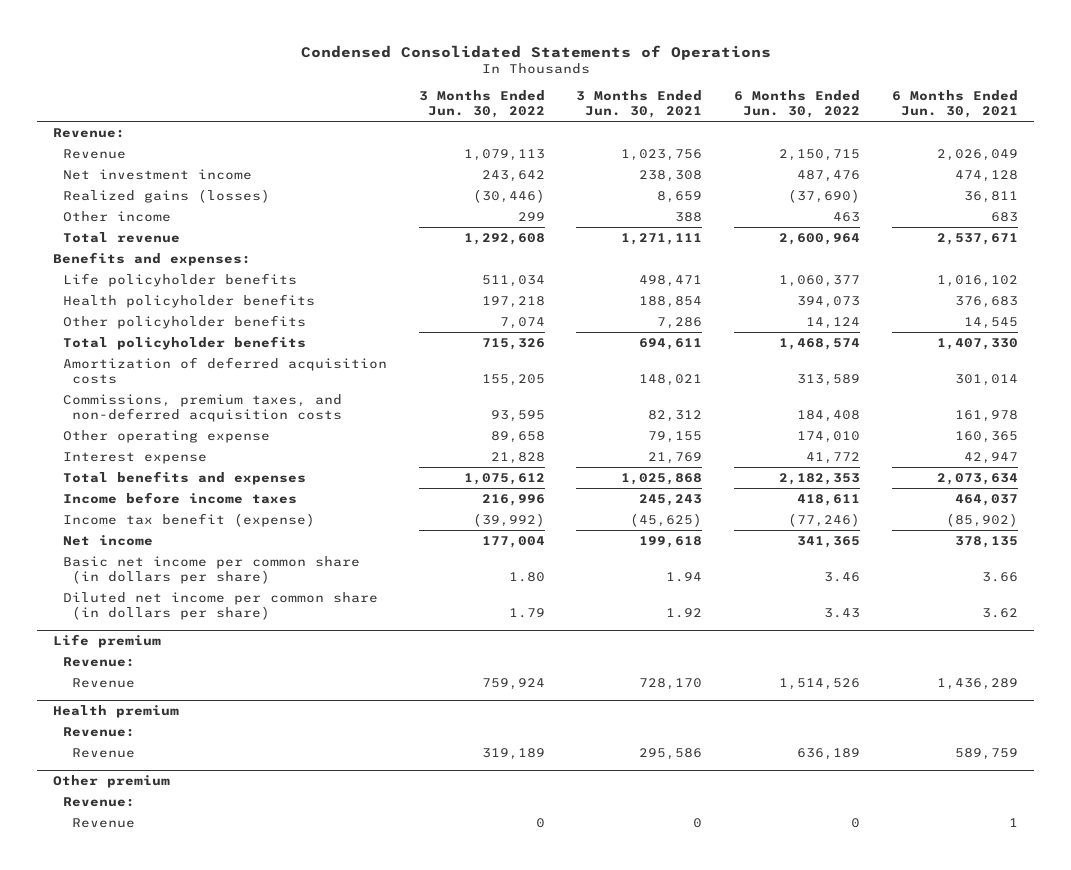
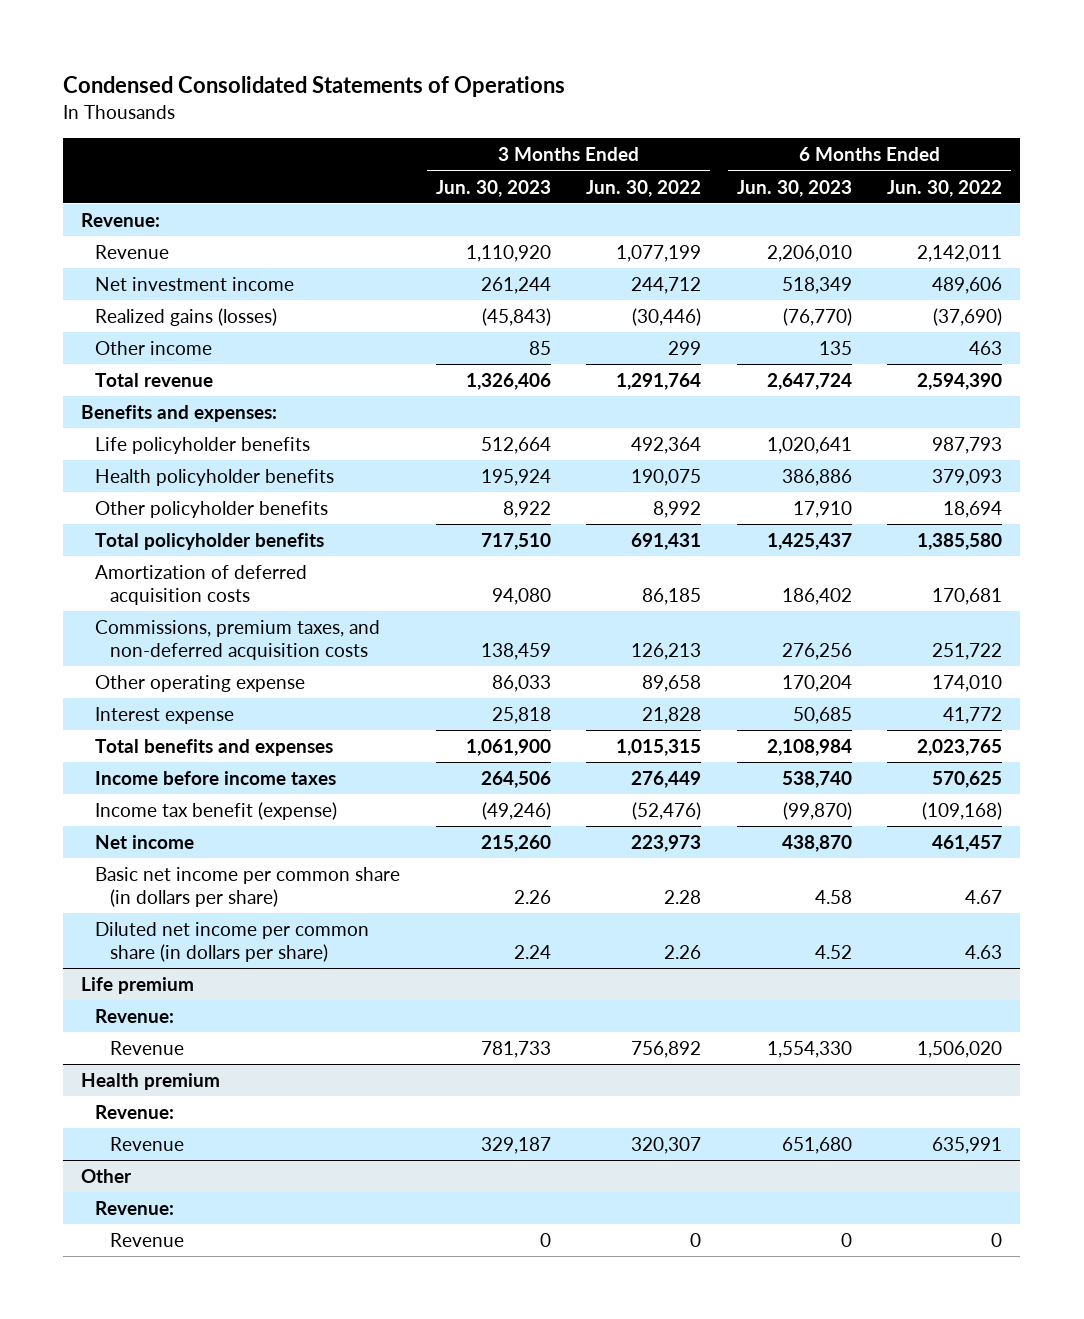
- | 3 Months Ended Jun. 30, 2022 | 3 Months Ended Jun. 30, 2021 | 6 Months Ended Jun. 30, 2022 | 6 Months Ended Jun. 30, 2021
+ | 3 Months Ended Jun. 30, 2023 | 3 Months Ended Jun. 30, 2022 | 6 Months Ended Jun. 30, 2023 | 6 Months Ended Jun. 30, 2022
- Revenue | 1,079,113 | 1,023,756 | 2,150,715 | 2,026,049
- Net investment income | 243,642 | 238,308 | 487,476 | 474,128
+ Revenue | 1,110,920 | 1,077,199 | 2,206,010 | 2,142,011
+ Net investment income | 261,244 | 244,712 | 518,349 | 489,606
- Total revenue | 1,292,608 | 1,271,111 | 2,600,964 | 2,537,671
+ Total revenue | 1,326,406 | 1,291,764 | 2,647,724 | 2,594,390
- Life policyholder benefits | 511,034 | 498,471 | 1,060,377 | 1,016,102
- Health policyholder benefits | 197,218 | 188,854 | 394,073 | 376,683
- Other policyholder benefits | 7,074 | 7,286 | 14,124 | 14,545
- Total policyholder benefits | 715,326 | 694,611 | 1,468,574 | 1,407,330
- Amortization of deferred acquisition costs | 155,205 | 148,021 | 313,589 | 301,014
- Commissions, premium taxes, and non-deferred acquisition costs | 93,595 | 82,312 | 184,408 | 161,978
+ Life policyholder benefits | 512,664 | 492,364 | 1,020,641 | 987,793
+ Health policyholder benefits | 195,924 | 190,075 | 386,886 | 379,093
+ Other policyholder benefits | 8,922 | 8,992 | 17,910 | 18,694
+ Total policyholder benefits | 717,510 | 691,431 | 1,425,437 | 1,385,580
+ Amortization of deferred acquisition costs | 94,080 | 86,185 | 186,402 | 170,681
+ Commissions, premium taxes, and non-deferred acquisition costs | 138,459 | 126,213 | 276,256 | 251,722
- Total benefits and expenses | 1,075,612 | 1,025,868 | 2,182,353 | 2,073,634
- Income before income taxes | 216,996 | 245,243 | 418,611 | 464,037
- Income tax benefit (expense) | (39,992) | (45,625) | (77,246) | (85,902)
- Net income | 177,004 | 199,618 | 341,365 | 378,135
- Basic net income per common share (in dollars per share) | 1.80 | 1.94 | 3.46 | 3.66
- Diluted net income per common share (in dollars per share) | 1.79 | 1.92 | 3.43 | 3.62
+ Total benefits and expenses | 1,061,900 | 1,015,315 | 2,108,984 | 2,023,765
+ Income before income taxes | 264,506 | 276,449 | 538,740 | 570,625
+ Income tax benefit (expense) | (49,246) | (52,476) | (99,870) | (109,168)
+ Net income | 215,260 | 223,973 | 438,870 | 461,457
+ Basic net income per common share (in dollars per share) | 2.26 | 2.28 | 4.58 | 4.67
+ Diluted net income per common share (in dollars per share) | 2.24 | 2.26 | 4.52 | 4.63
@ Life premium
- Revenue | 759,924 | 728,170 | 1,514,526 | 1,436,289
+ Revenue | 781,733 | 756,892 | 1,554,330 | 1,506,020
@ Health premium
- Revenue | 319,189 | 295,586 | 636,189 | 589,759
- Other premium
@ Health premium
+ Revenue | 329,187 | 320,307 | 651,680 | 635,991
+ Other

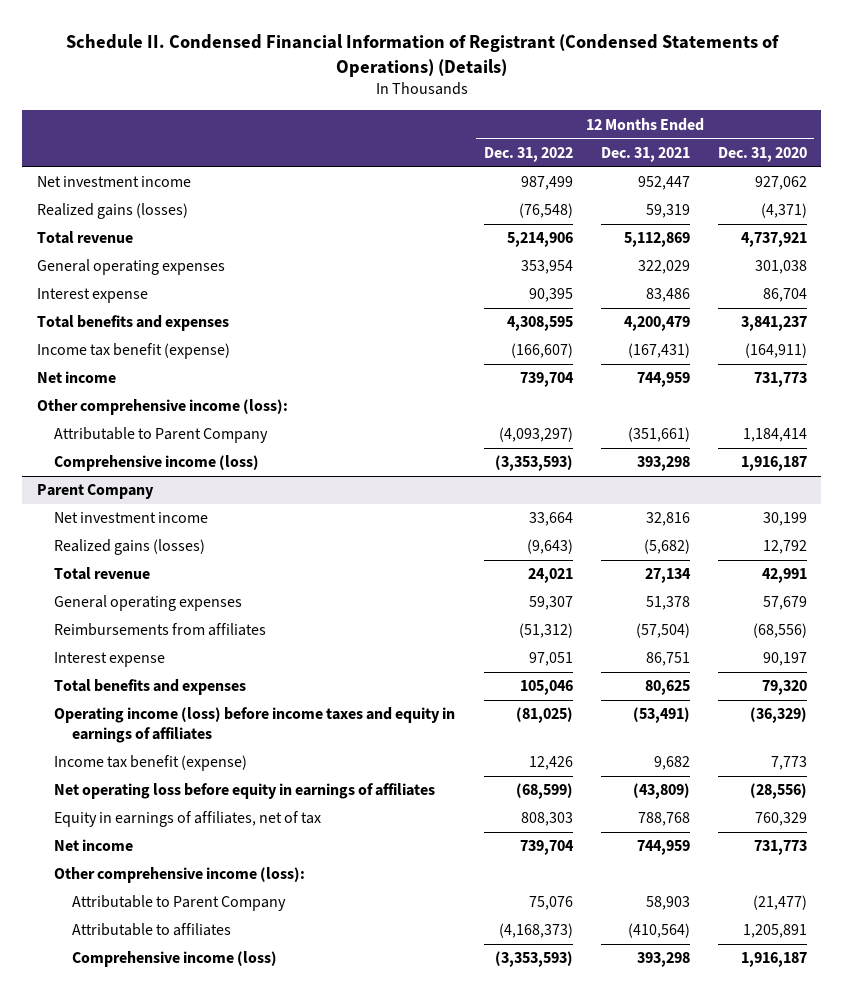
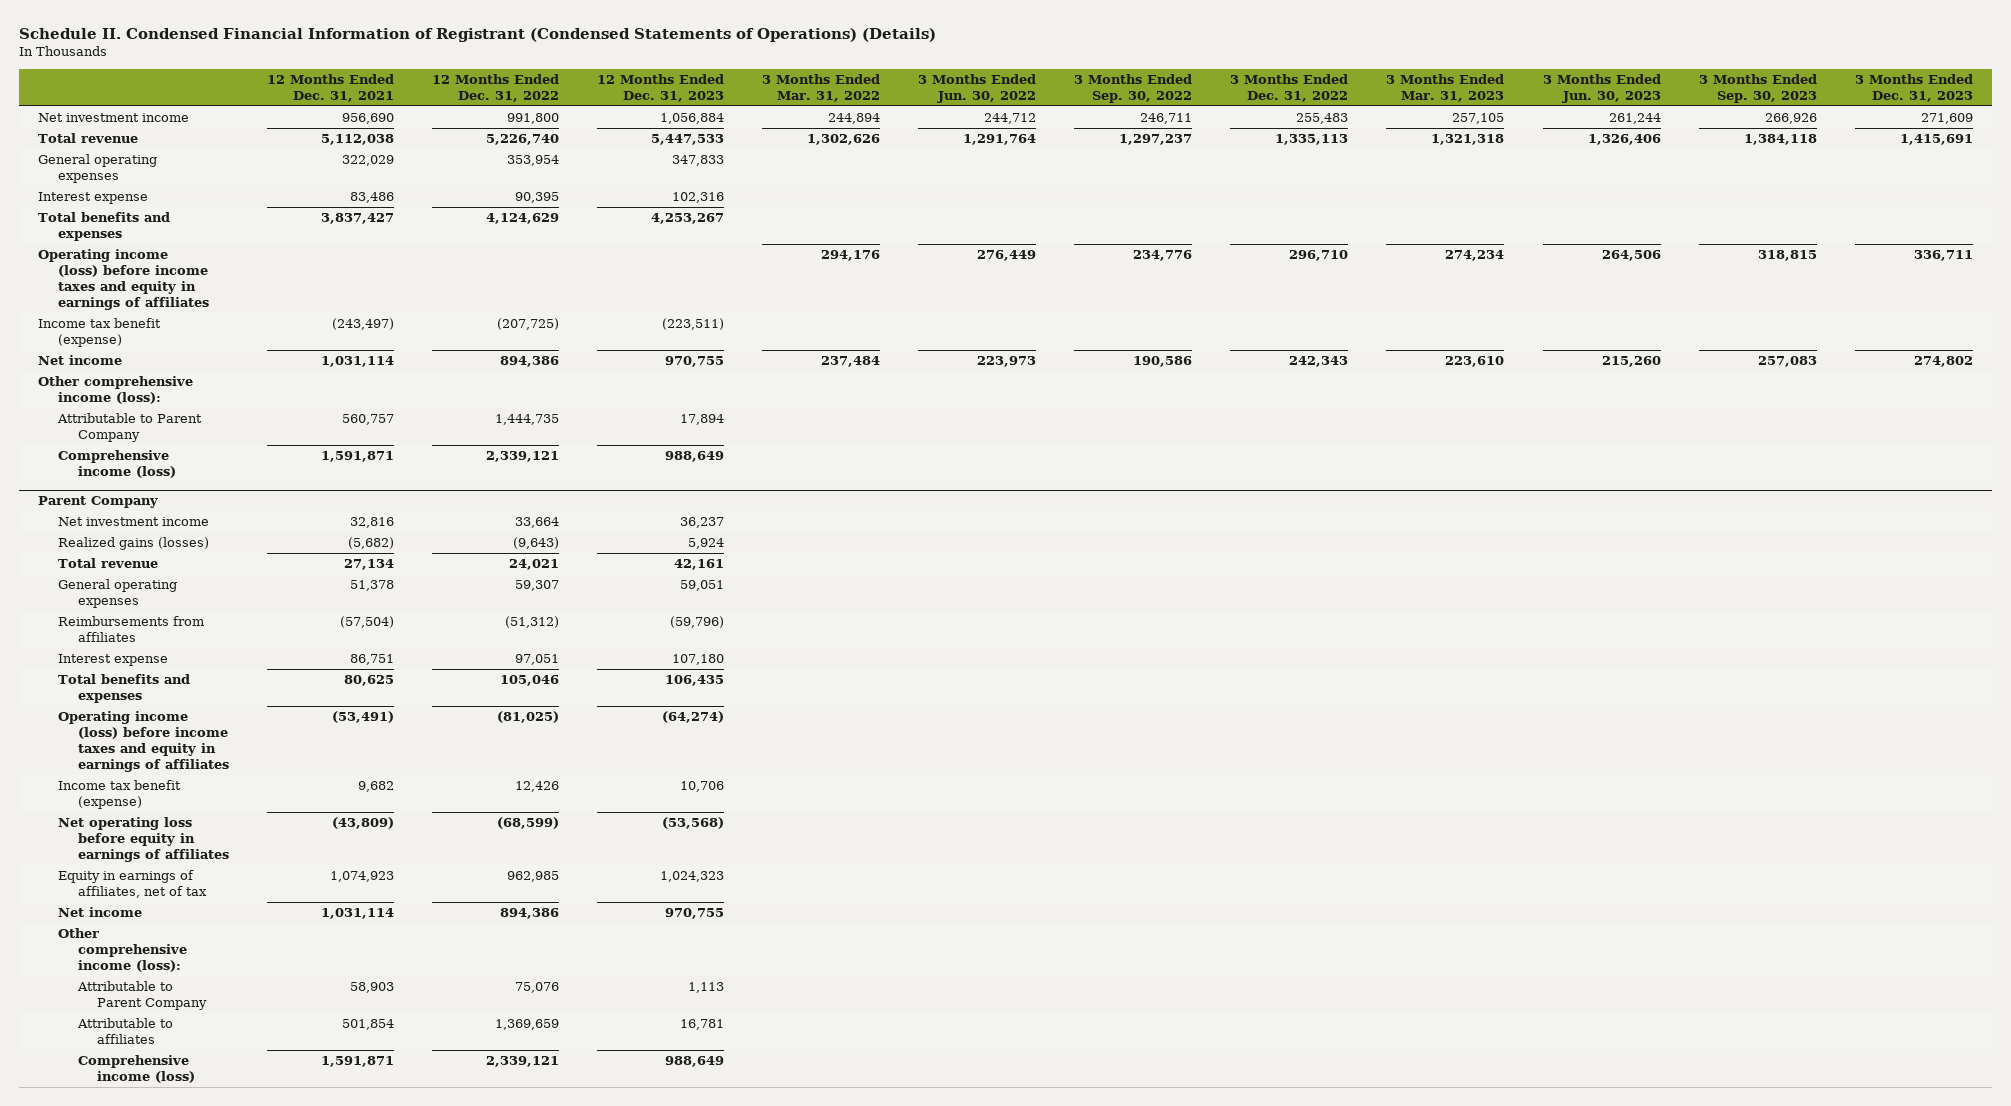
- | 12 Months Ended Dec. 31, 2022 | 12 Months Ended Dec. 31, 2021 | 12 Months Ended Dec. 31, 2020
+ | 12 Months Ended Dec. 31, 2021 | 12 Months Ended Dec. 31, 2022 | 12 Months Ended Dec. 31, 2023 | 3 Months Ended Mar. 31, 2022 | 3 Months Ended Jun. 30, 2022 | 3 Months Ended Sep. 30, 2022 | 3 Months Ended Dec. 31, 2022 | 3 Months Ended Mar. 31, 2023 | 3 Months Ended Jun. 30, 2023 | 3 Months Ended Sep. 30, 2023 | 3 Months Ended Dec. 31, 2023
- Net investment income | 987,499 | 952,447 | 927,062
- Realized gains (losses) | (76,548) | 59,319 | (4,371)
- Total revenue | 5,214,906 | 5,112,869 | 4,737,921
+ Net investment income | 956,690 | 991,800 | 1,056,884 | 244,894 | 244,712 | 246,711 | 255,483 | 257,105 | 261,244 | 266,926 | 271,609
+ Total revenue | 5,112,038 | 5,226,740 | 5,447,533 | 1,302,626 | 1,291,764 | 1,297,237 | 1,335,113 | 1,321,318 | 1,326,406 | 1,384,118 | 1,415,691
- Total benefits and expenses | 4,308,595 | 4,200,479 | 3,841,237
- Income tax benefit (expense) | (166,607) | (167,431) | (164,911)
- Net income | 739,704 | 744,959 | 731,773
+ Total benefits and expenses | 3,837,427 | 4,124,629 | 4,253,267 | | | | | | | |
+ Operating income (loss) before income taxes and equity in earnings of affiliates | | | | 294,176 | 276,449 | 234,776 | 296,710 | 274,234 | 264,506 | 318,815 | 336,711
+ Income tax benefit (expense) | (243,497) | (207,725) | (223,511) | | | | | | | |
+ Net income | 1,031,114 | 894,386 | 970,755 | 237,484 | 223,973 | 190,586 | 242,343 | 223,610 | 215,260 | 257,083 | 274,802
- Attributable to Parent Company | (4,093,297) | (351,661) | 1,184,414
- Comprehensive income (loss) | (3,353,593) | 393,298 | 1,916,187
+ Attributable to Parent Company | 560,757 | 1,444,735 | 17,894 | | | | | | | |
+ Comprehensive income (loss) | 1,591,871 | 2,339,121 | 988,649 | | | | | | | |
@ Parent Company
- Equity in earnings of affiliates, net of tax | 808,303 | 788,768 | 760,329
- Net income | 739,704 | 744,959 | 731,773
+ Equity in earnings of affiliates, net of tax | 1,074,923 | 962,985 | 1,024,323 | | | | | | | |
+ Net income | 1,031,114 | 894,386 | 970,755 | | | | | | | |
- Attributable to affiliates | (4,168,373) | (410,564) | 1,205,891
- Comprehensive income (loss) | (3,353,593) | 393,298 | 1,916,187
+ Attributable to affiliates | 501,854 | 1,369,659 | 16,781 | | | | | | | |
+ Comprehensive income (loss) | 1,591,871 | 2,339,121 | 988,649 | | | | | | | |

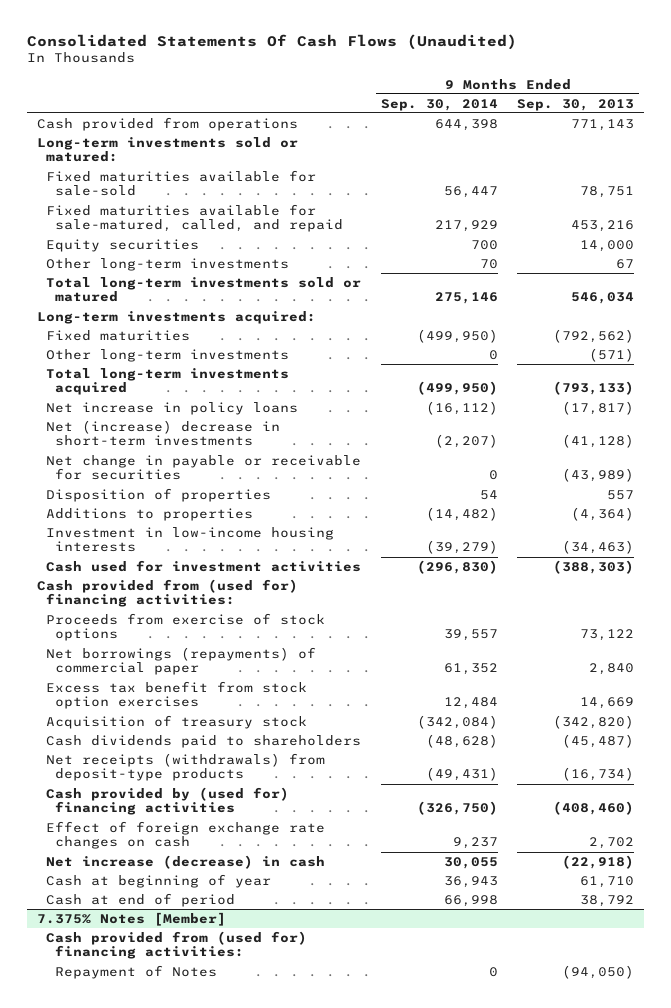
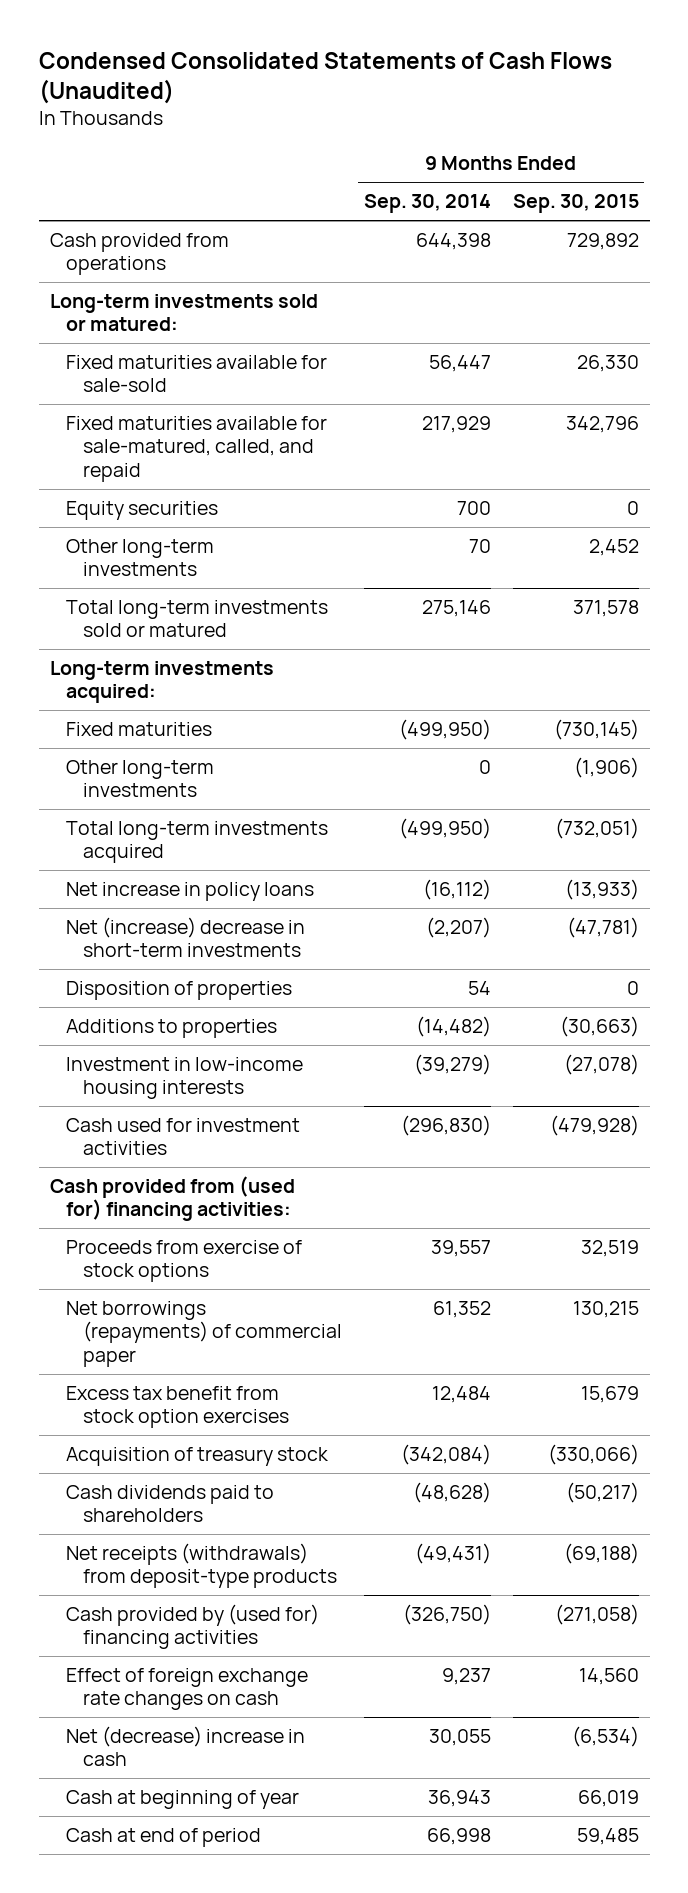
- Consolidated Statements Of Cash Flows (Unaudited)
+ Condensed Consolidated Statements of Cash Flows (Unaudited)
- | 9 Months Ended Sep. 30, 2014 | 9 Months Ended Sep. 30, 2013
+ | 9 Months Ended Sep. 30, 2014 | 9 Months Ended Sep. 30, 2015
- Net change in payable or receivable for securities | 0 | (43,989)
- Net increase (decrease) in cash | 30,055 | (22,918)
+ Net (decrease) increase in cash | 30,055 | (6,534)
- 7.375% Notes [Member]
- Cash provided from (used for) financing activities:
- Repayment of Notes | 0 | (94,050)

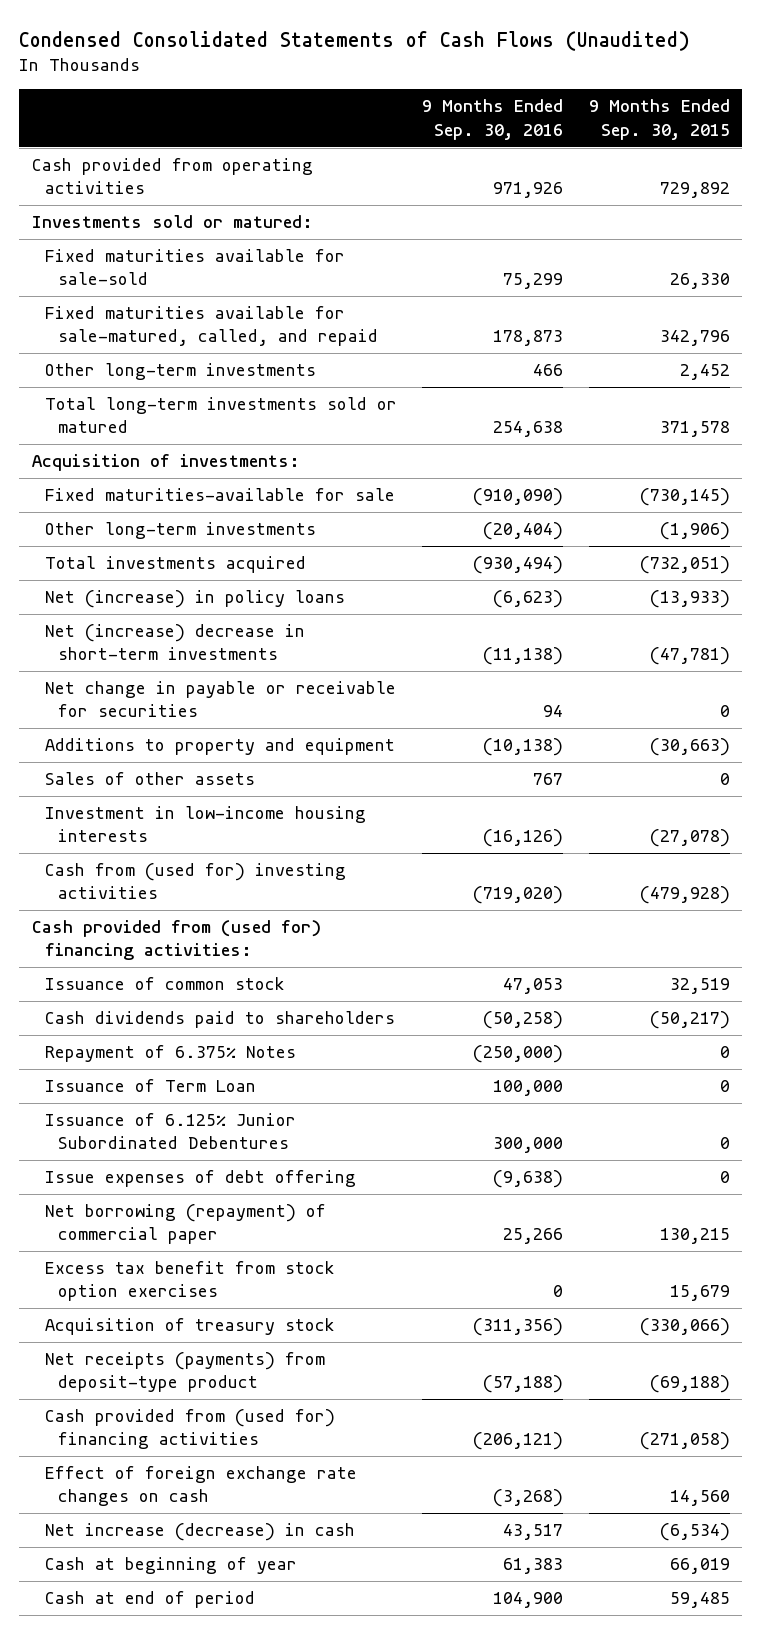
- | 9 Months Ended Sep. 30, 2014 | 9 Months Ended Sep. 30, 2015
+ | 9 Months Ended Sep. 30, 2016 | 9 Months Ended Sep. 30, 2015
- Cash provided from operations | 644,398 | 729,892
- Long-term investments sold or matured:
+ Cash provided from operating activities | 971,926 | 729,892
+ Investments sold or matured:
- Equity securities | 700 | 0
- Long-term investments acquired:
- Fixed maturities | (499,950) | (730,145)
+ Acquisition of investments:
+ Fixed maturities-available for sale | (910,090) | (730,145)
- Total long-term investments acquired | (499,950) | (732,051)
- Net increase in policy loans | (16,112) | (13,933)
+ Total investments acquired | (930,494) | (732,051)
+ Net (increase) in policy loans | (6,623) | (13,933)
- Disposition of properties | 54 | 0
- Additions to properties | (14,482) | (30,663)
+ Net change in payable or receivable for securities | 94 | 0
+ Additions to property and equipment | (10,138) | (30,663)
+ Sales of other assets | 767 | 0
- Cash used for investment activities | (296,830) | (479,928)
+ Cash from (used for) investing activities | (719,020) | (479,928)
- Proceeds from exercise of stock options | 39,557 | 32,519
- Net borrowings (repayments) of commercial paper | 61,352 | 130,215
+ Issuance of common stock | 47,053 | 32,519
moved up: Cash dividends paid to shareholders | (50,258) | (50,217)
+ Repayment of 6.375% Notes | (250,000) | 0
+ Issuance of Term Loan | 100,000 | 0
+ Issuance of 6.125% Junior Subordinated Debentures | 300,000 | 0
+ Issue expenses of debt offering | (9,638) | 0
+ Net borrowing (repayment) of commercial paper | 25,266 | 130,215
- Net receipts (withdrawals) from deposit-type products | (49,431) | (69,188)
- Cash provided by (used for) financing activities | (326,750) | (271,058)
+ Net receipts (payments) from deposit-type product | (57,188) | (69,188)
+ Cash provided from (used for) financing activities | (206,121) | (271,058)
- Net (decrease) increase in cash | 30,055 | (6,534)
+ Net increase (decrease) in cash | 43,517 | (6,534)

